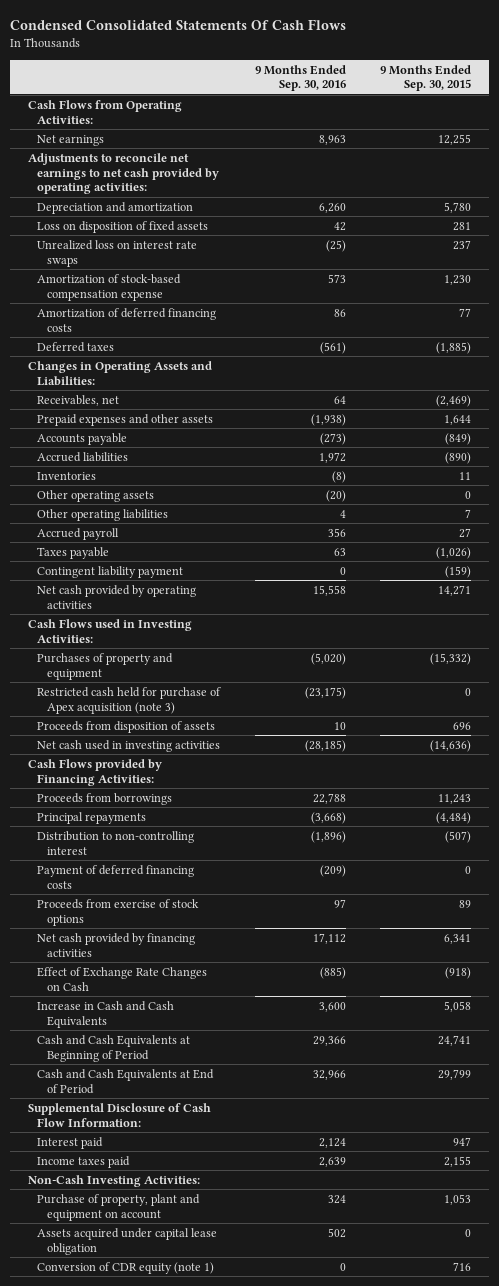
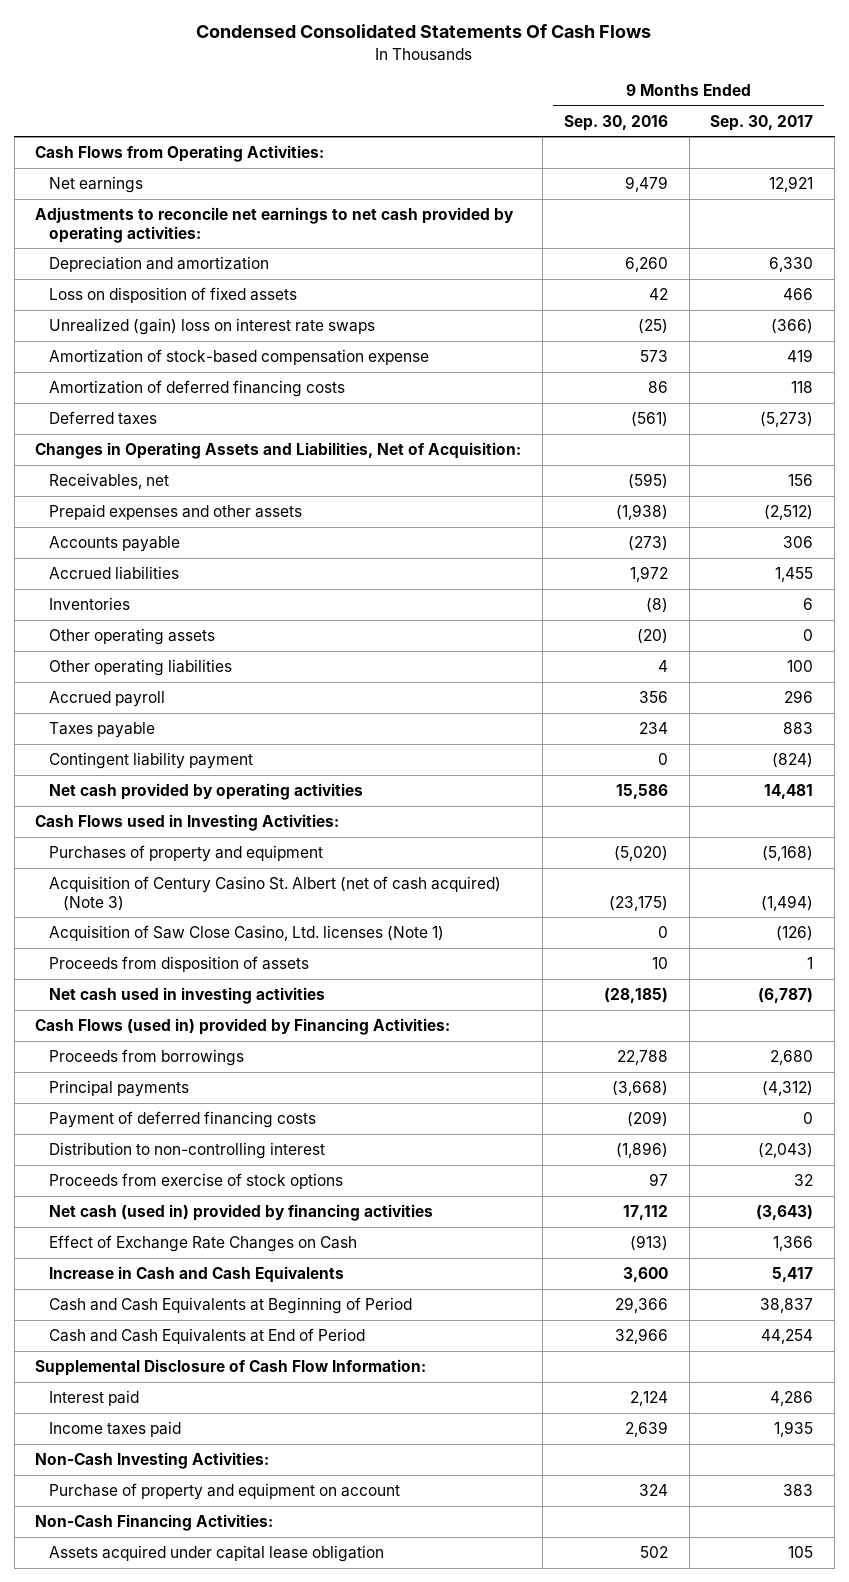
- | 9 Months Ended Sep. 30, 2016 | 9 Months Ended Sep. 30, 2015
+ | 9 Months Ended Sep. 30, 2016 | 9 Months Ended Sep. 30, 2017
- Net earnings | 8,963 | 12,255
+ Net earnings | 9,479 | 12,921
- Unrealized loss on interest rate swaps | (25) | 237
+ Unrealized (gain) loss on interest rate swaps | (25) | (366)
- Changes in Operating Assets and Liabilities:
- Receivables, net | 64 | (2,469)
+ Changes in Operating Assets and Liabilities, Net of Acquisition:
+ Receivables, net | (595) | 156
- Taxes payable | 63 | (1,026)
+ Taxes payable | 234 | 883
- Net cash provided by operating activities | 15,558 | 14,271
+ Net cash provided by operating activities | 15,586 | 14,481
- Restricted cash held for purchase of Apex acquisition (note 3) | (23,175) | 0
+ Acquisition of Century Casino St. Albert (net of cash acquired) (Note 3) | (23,175) | (1,494)
+ Acquisition of Saw Close Casino, Ltd. licenses (Note 1) | 0 | (126)
- Cash Flows provided by Financing Activities:
+ Cash Flows (used in) provided by Financing Activities:
- Principal repayments | (3,668) | (4,484)
+ Principal payments | (3,668) | (4,312)
moved down: Distribution to non-controlling interest | (1,896) | (2,043)
- Net cash provided by financing activities | 17,112 | 6,341
- Effect of Exchange Rate Changes on Cash | (885) | (918)
+ Net cash (used in) provided by financing activities | 17,112 | (3,643)
+ Effect of Exchange Rate Changes on Cash | (913) | 1,366
- Purchase of property, plant and equipment on account | 324 | 1,053
+ Purchase of property and equipment on account | 324 | 383
+ Non-Cash Financing Activities:
- Conversion of CDR equity (note 1) | 0 | 716

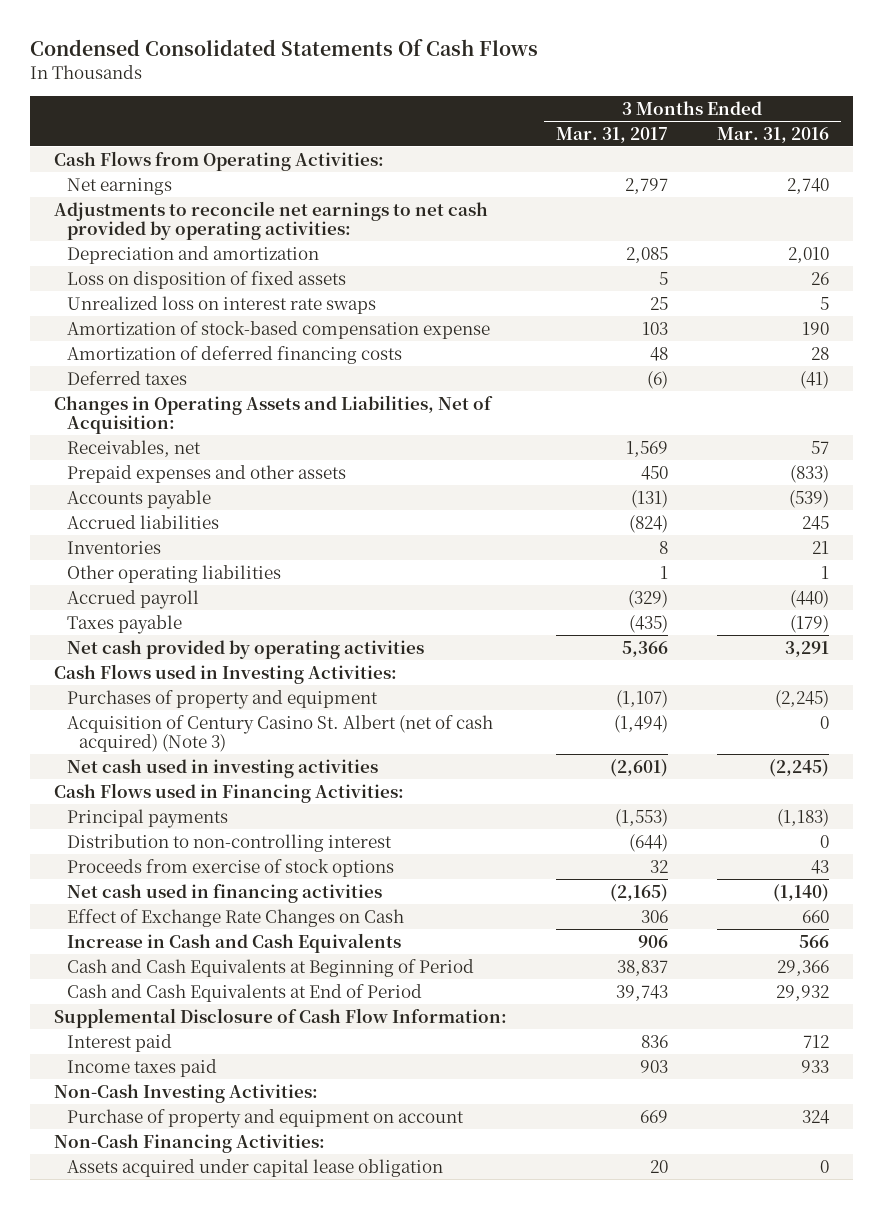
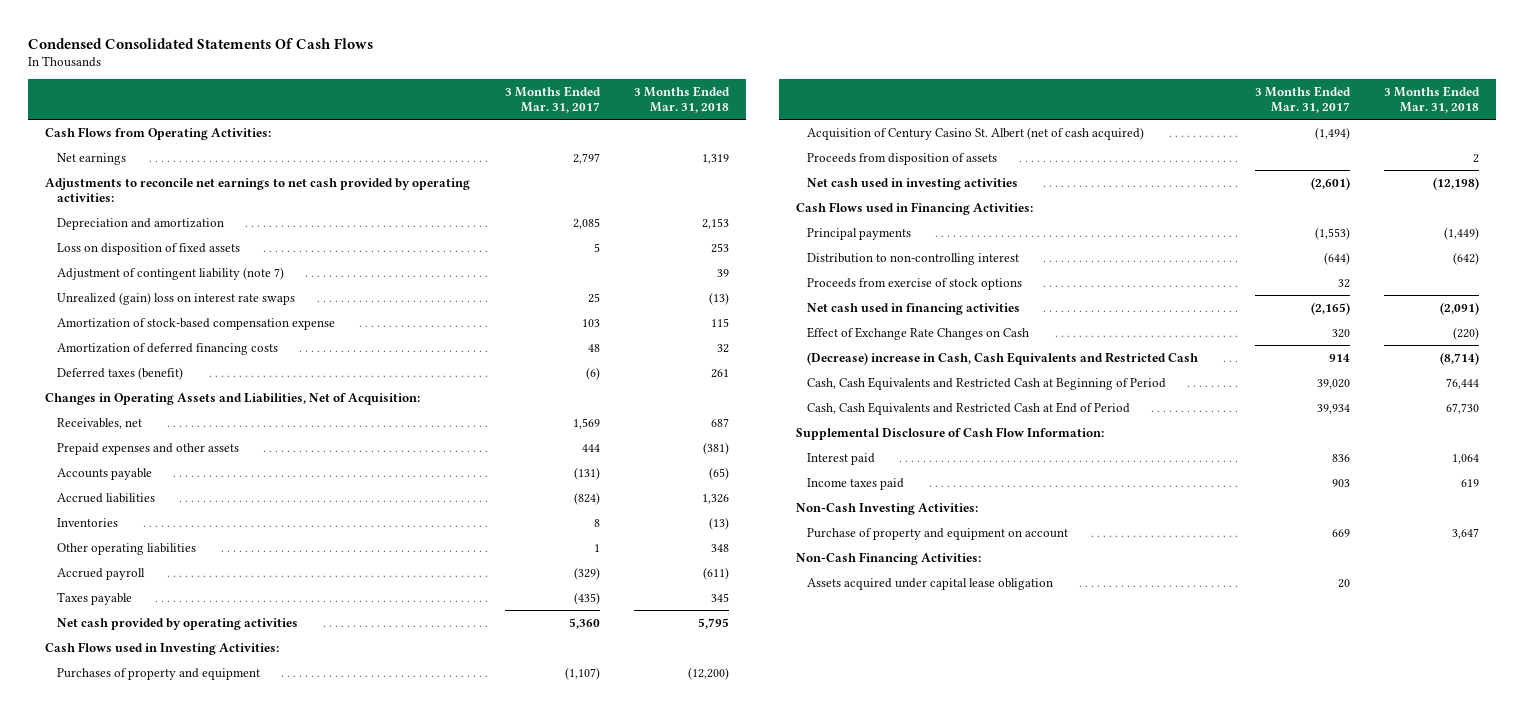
- | 3 Months Ended Mar. 31, 2017 | 3 Months Ended Mar. 31, 2016
+ | 3 Months Ended Mar. 31, 2017 | 3 Months Ended Mar. 31, 2018
- Unrealized loss on interest rate swaps | 25 | 5
+ Adjustment of contingent liability (note 7) | | 39
+ Unrealized (gain) loss on interest rate swaps | 25 | (13)
- Deferred taxes | (6) | (41)
+ Deferred taxes (benefit) | (6) | 261
- Prepaid expenses and other assets | 450 | (833)
+ Prepaid expenses and other assets | 444 | (381)
- Net cash provided by operating activities | 5,366 | 3,291
+ Net cash provided by operating activities | 5,360 | 5,795
- Acquisition of Century Casino St. Albert (net of cash acquired) (Note 3) | (1,494) | 0
+ Acquisition of Century Casino St. Albert (net of cash acquired) | (1,494) |
+ Proceeds from disposition of assets | | 2
- Effect of Exchange Rate Changes on Cash | 306 | 660
- Increase in Cash and Cash Equivalents | 906 | 566
- Cash and Cash Equivalents at Beginning of Period | 38,837 | 29,366
- Cash and Cash Equivalents at End of Period | 39,743 | 29,932
+ Effect of Exchange Rate Changes on Cash | 320 | (220)
+ (Decrease) increase in Cash, Cash Equivalents and Restricted Cash | 914 | (8,714)
+ Cash, Cash Equivalents and Restricted Cash at Beginning of Period | 39,020 | 76,444
+ Cash, Cash Equivalents and Restricted Cash at End of Period | 39,934 | 67,730

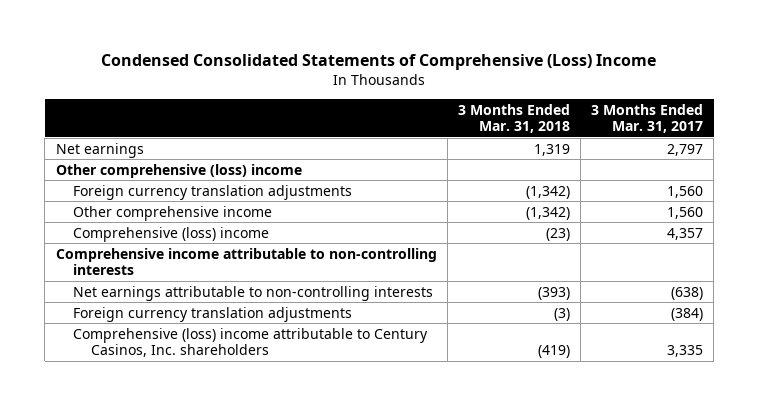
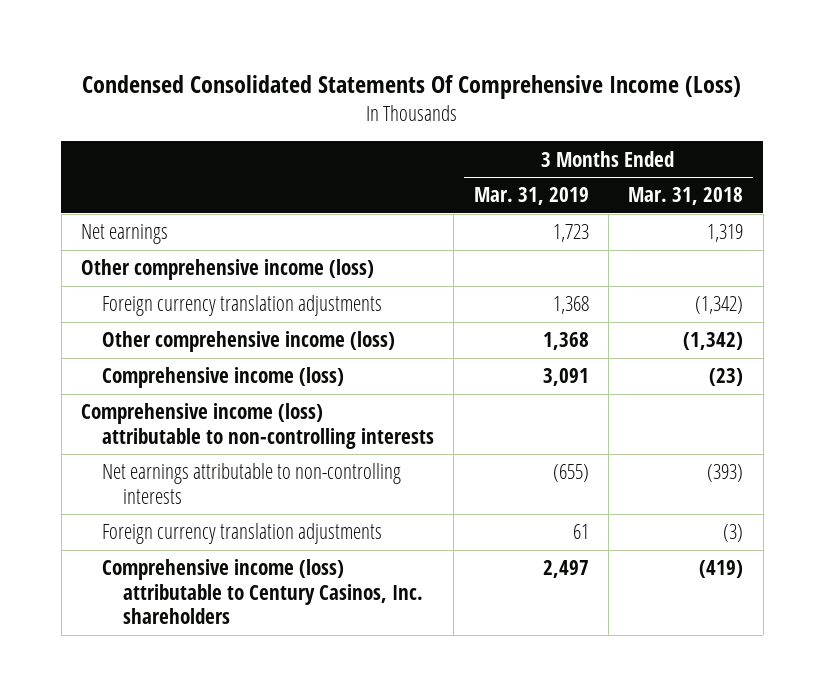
- Condensed Consolidated Statements of Comprehensive (Loss) Income
+ Condensed Consolidated Statements Of Comprehensive Income (Loss)
- | 3 Months Ended Mar. 31, 2018 | 3 Months Ended Mar. 31, 2017
+ | 3 Months Ended Mar. 31, 2019 | 3 Months Ended Mar. 31, 2018
- Other comprehensive (loss) income
+ Other comprehensive income (loss)
- Other comprehensive income | (1,342) | 1,560
- Comprehensive (loss) income | (23) | 4,357
- Comprehensive income attributable to non-controlling interests
+ Other comprehensive income (loss) | 1,368 | (1,342)
+ Comprehensive income (loss) | 3,091 | (23)
+ Comprehensive income (loss) attributable to non-controlling interests
- Comprehensive (loss) income attributable to Century Casinos, Inc. shareholders | (419) | 3,335
+ Comprehensive income (loss) attributable to Century Casinos, Inc. shareholders | 2,497 | (419)

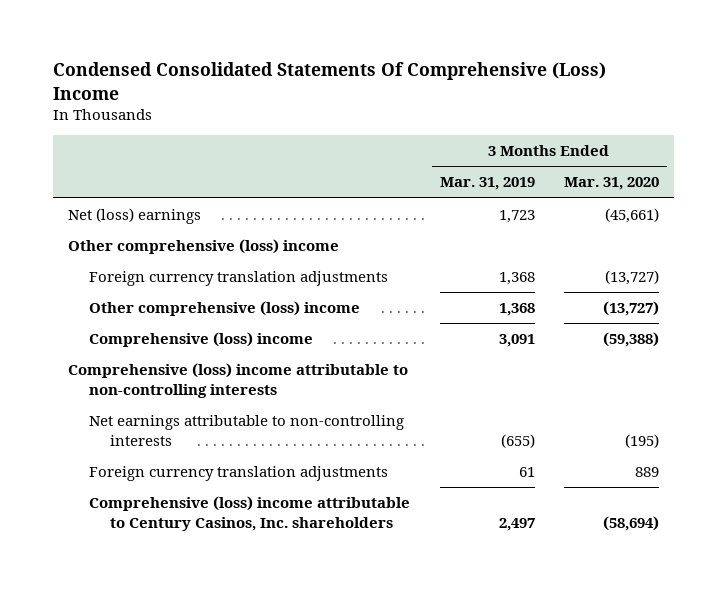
- Condensed Consolidated Statements Of Comprehensive Income (Loss)
+ Condensed Consolidated Statements Of Comprehensive (Loss) Income
- | 3 Months Ended Mar. 31, 2019 | 3 Months Ended Mar. 31, 2018
+ | 3 Months Ended Mar. 31, 2019 | 3 Months Ended Mar. 31, 2020
- Net earnings | 1,723 | 1,319
- Other comprehensive income (loss)
+ Net (loss) earnings | 1,723 | (45,661)
+ Other comprehensive (loss) income
- Other comprehensive income (loss) | 1,368 | (1,342)
- Comprehensive income (loss) | 3,091 | (23)
- Comprehensive income (loss) attributable to non-controlling interests
+ Other comprehensive (loss) income | 1,368 | (13,727)
+ Comprehensive (loss) income | 3,091 | (59,388)
+ Comprehensive (loss) income attributable to non-controlling interests
- Comprehensive income (loss) attributable to Century Casinos, Inc. shareholders | 2,497 | (419)
+ Comprehensive (loss) income attributable to Century Casinos, Inc. shareholders | 2,497 | (58,694)

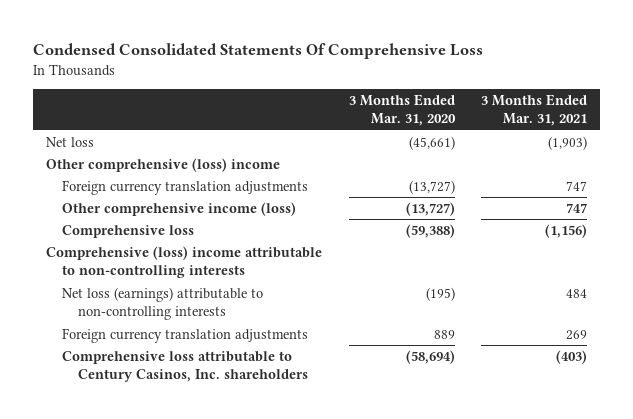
- Condensed Consolidated Statements Of Comprehensive (Loss) Income
+ Condensed Consolidated Statements Of Comprehensive Loss
- | 3 Months Ended Mar. 31, 2019 | 3 Months Ended Mar. 31, 2020
+ | 3 Months Ended Mar. 31, 2020 | 3 Months Ended Mar. 31, 2021
- Net (loss) earnings | 1,723 | (45,661)
+ Net loss | (45,661) | (1,903)
- Other comprehensive (loss) income | 1,368 | (13,727)
- Comprehensive (loss) income | 3,091 | (59,388)
+ Other comprehensive income (loss) | (13,727) | 747
+ Comprehensive loss | (59,388) | (1,156)
- Net earnings attributable to non-controlling interests | (655) | (195)
+ Net loss (earnings) attributable to non-controlling interests | (195) | 484
- Comprehensive (loss) income attributable to Century Casinos, Inc. shareholders | 2,497 | (58,694)
+ Comprehensive loss attributable to Century Casinos, Inc. shareholders | (58,694) | (403)

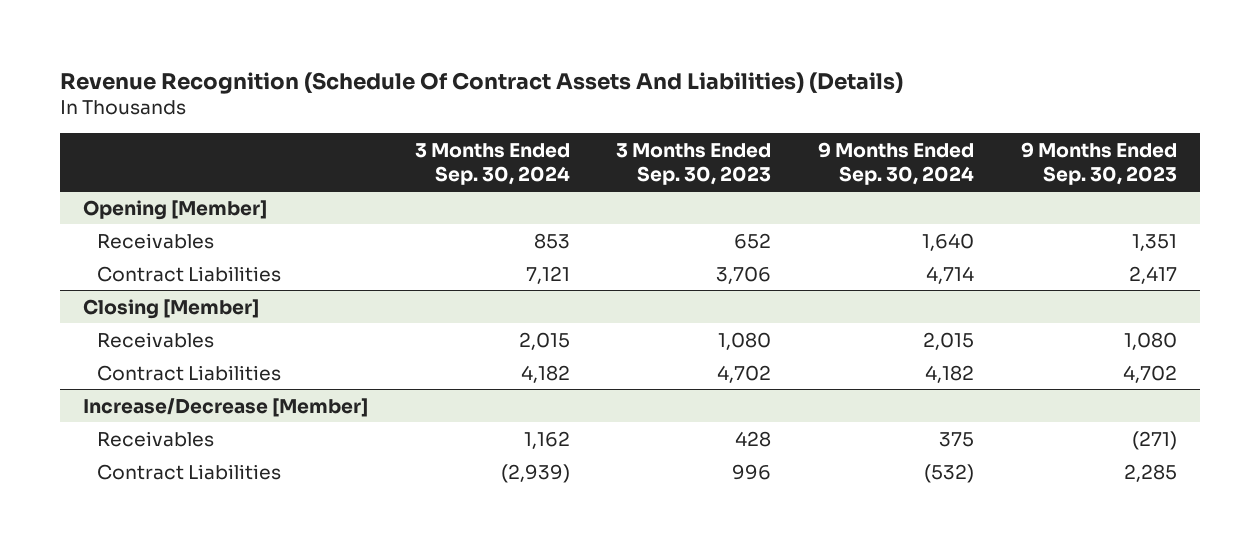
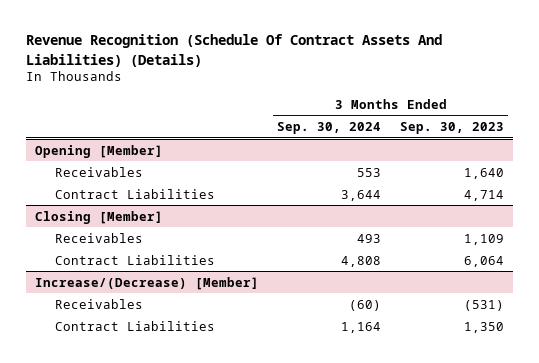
- | 3 Months Ended Sep. 30, 2024 | 3 Months Ended Sep. 30, 2023 | 9 Months Ended Sep. 30, 2024 | 9 Months Ended Sep. 30, 2023
+ | 3 Months Ended Sep. 30, 2024 | 3 Months Ended Sep. 30, 2023
@ Opening [Member]
- Receivables | 853 | 652 | 1,640 | 1,351
- Contract Liabilities | 7,121 | 3,706 | 4,714 | 2,417
+ Receivables | 553 | 1,640
+ Contract Liabilities | 3,644 | 4,714
@ Closing [Member]
- Receivables | 2,015 | 1,080 | 2,015 | 1,080
- Contract Liabilities | 4,182 | 4,702 | 4,182 | 4,702
- Increase/Decrease [Member]
- Receivables | 1,162 | 428 | 375 | (271)
- Contract Liabilities | (2,939) | 996 | (532) | 2,285
@ Closing [Member]
+ Receivables | 493 | 1,109
+ Contract Liabilities | 4,808 | 6,064
+ Increase/(Decrease) [Member]
+ Receivables | (60) | (531)
+ Contract Liabilities | 1,164 | 1,350

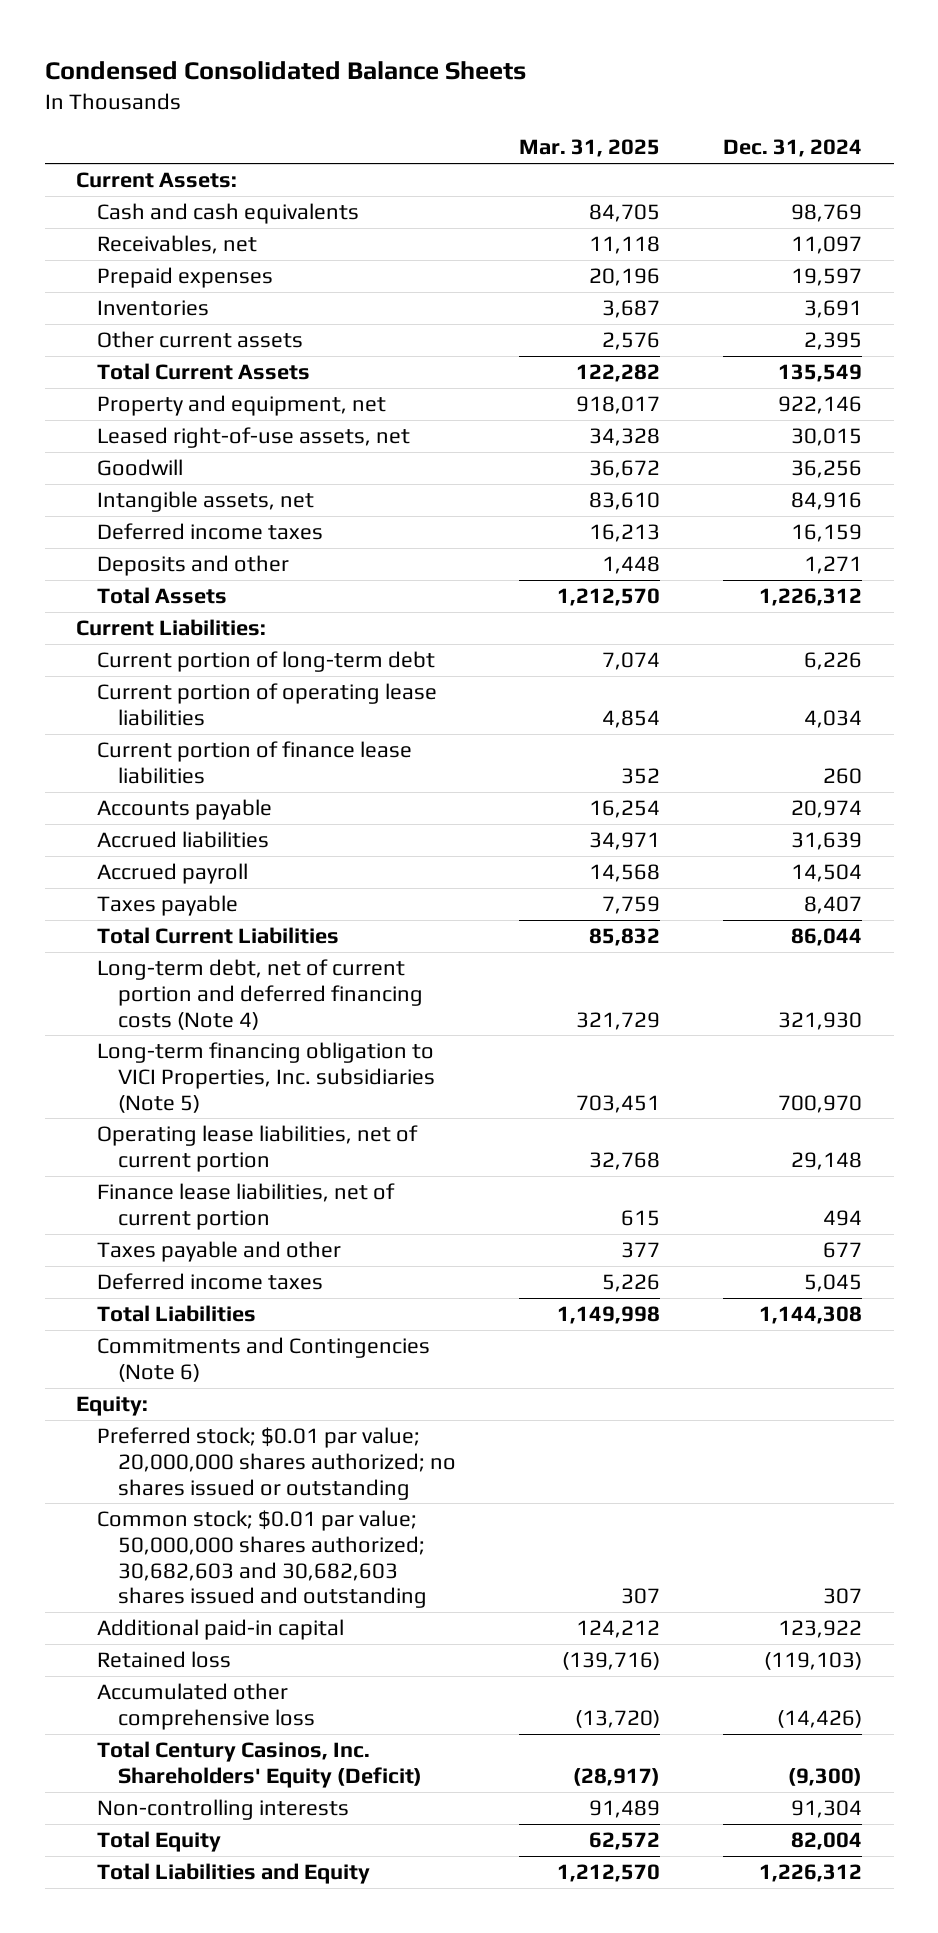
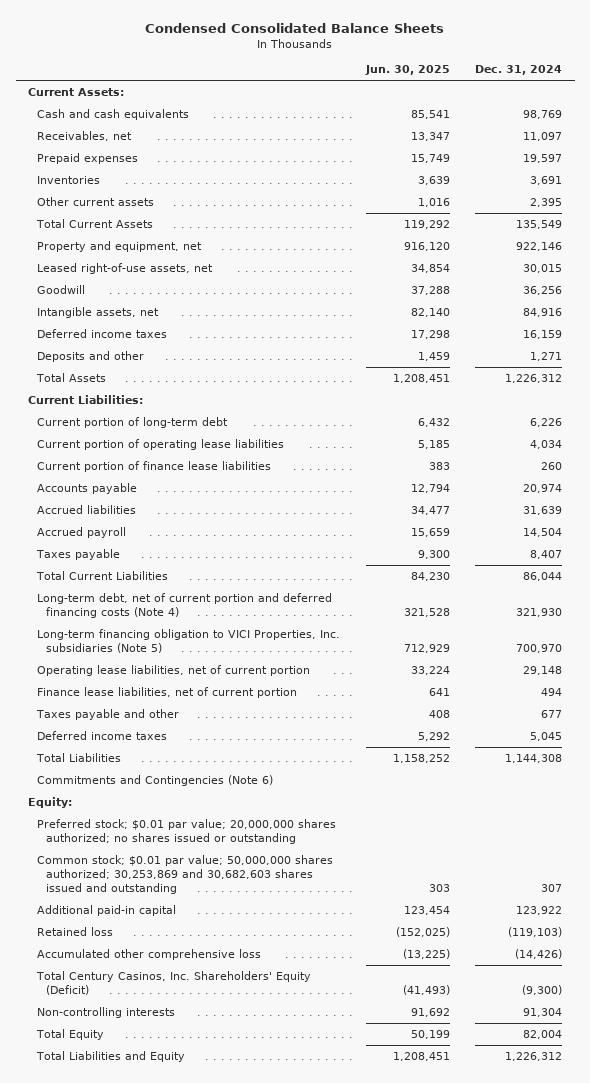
- | Mar. 31, 2025 | Dec. 31, 2024
+ | Jun. 30, 2025 | Dec. 31, 2024
- Common stock; $0.01 par value; 50,000,000 shares authorized; 30,682,603 and 30,682,603 shares issued and outstanding | 307 | 307
+ Common stock; $0.01 par value; 50,000,000 shares authorized; 30,253,869 and 30,682,603 shares issued and outstanding | 303 | 307

